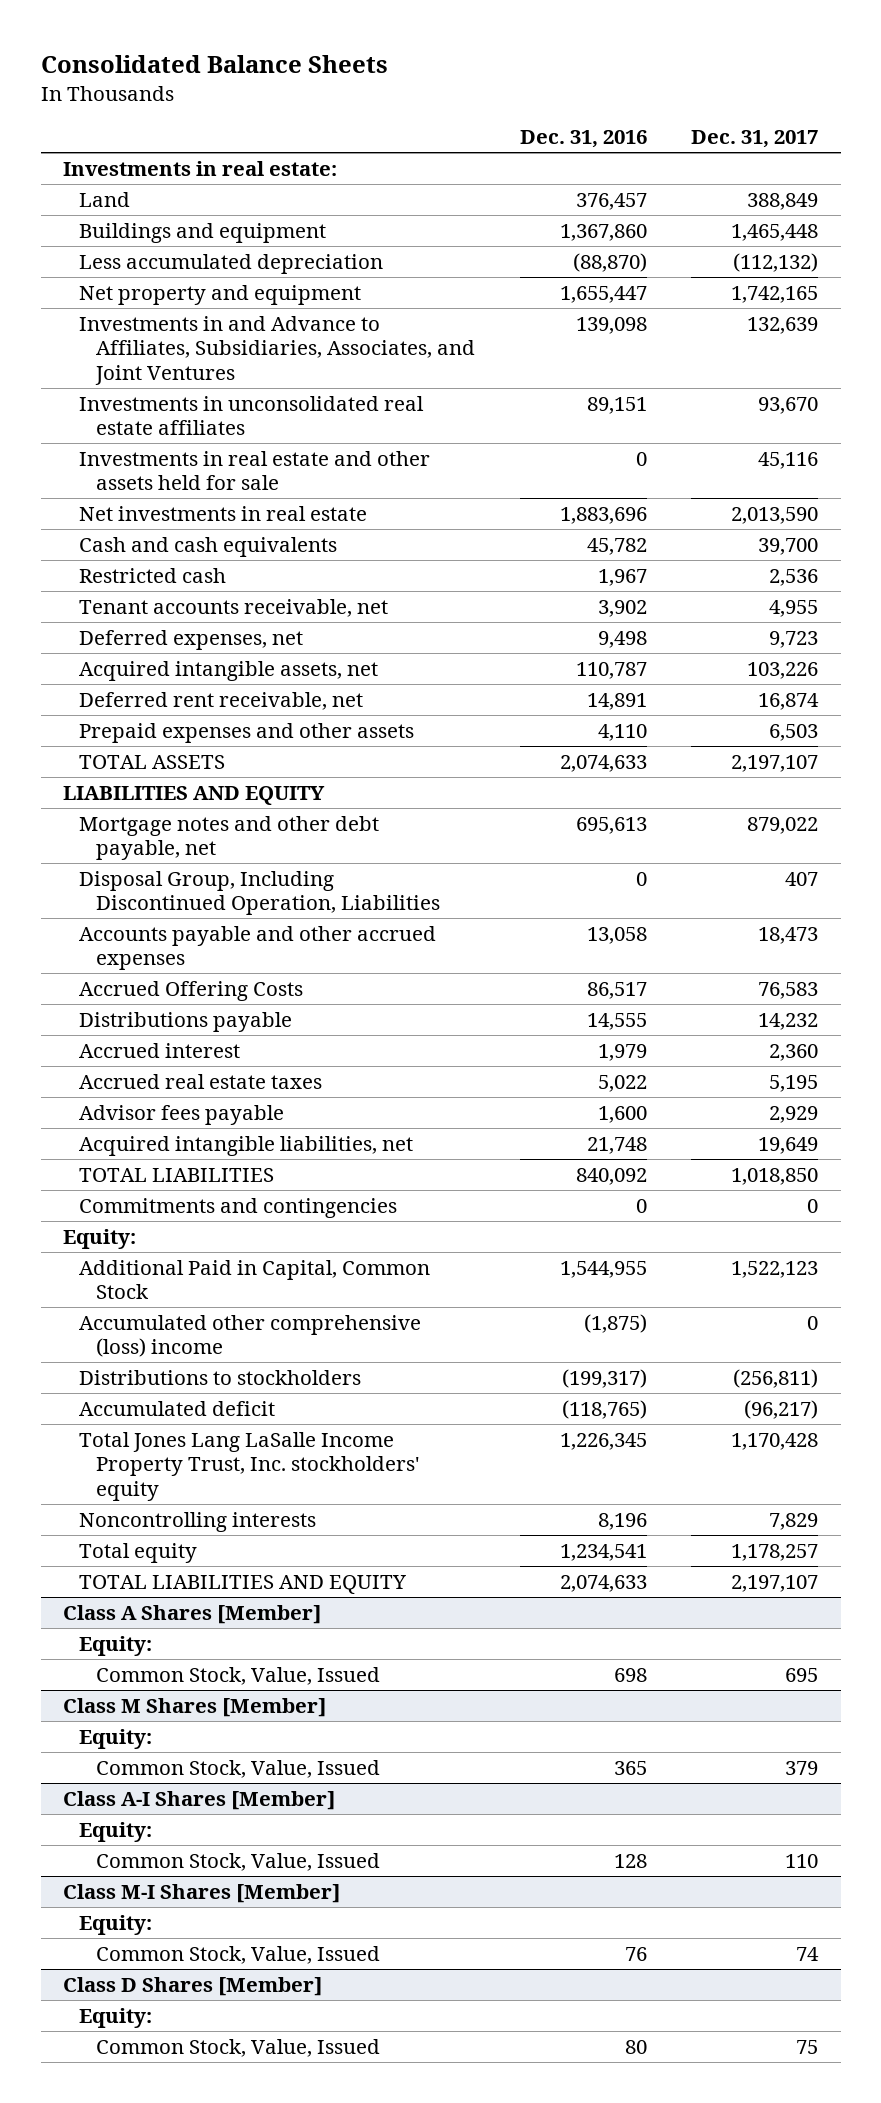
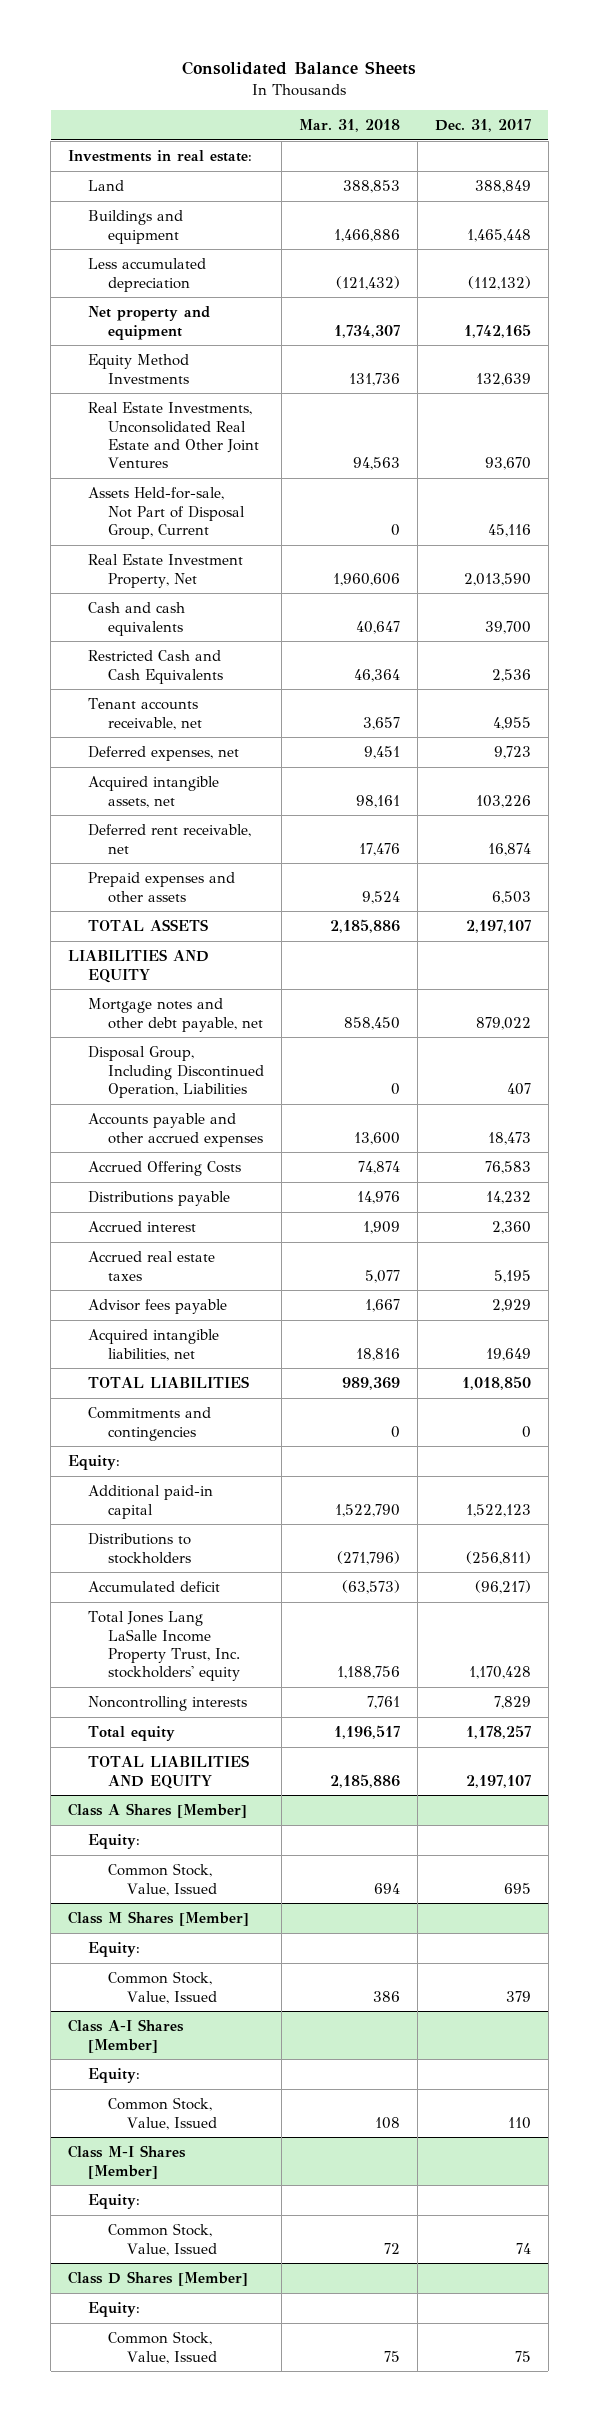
- | Dec. 31, 2016 | Dec. 31, 2017
+ | Mar. 31, 2018 | Dec. 31, 2017
- Investments in and Advance to Affiliates, Subsidiaries, Associates, and Joint Ventures | 139,098 | 132,639
- Investments in unconsolidated real estate affiliates | 89,151 | 93,670
- Investments in real estate and other assets held for sale | 0 | 45,116
- Net investments in real estate | 1,883,696 | 2,013,590
+ Equity Method Investments | 131,736 | 132,639
+ Real Estate Investments, Unconsolidated Real Estate and Other Joint Ventures | 94,563 | 93,670
+ Assets Held-for-sale, Not Part of Disposal Group, Current | 0 | 45,116
+ Real Estate Investment Property, Net | 1,960,606 | 2,013,590
- Restricted cash | 1,967 | 2,536
+ Restricted Cash and Cash Equivalents | 46,364 | 2,536
- Additional Paid in Capital, Common Stock | 1,544,955 | 1,522,123
- Accumulated other comprehensive (loss) income | (1,875) | 0
+ Additional paid-in capital | 1,522,790 | 1,522,123

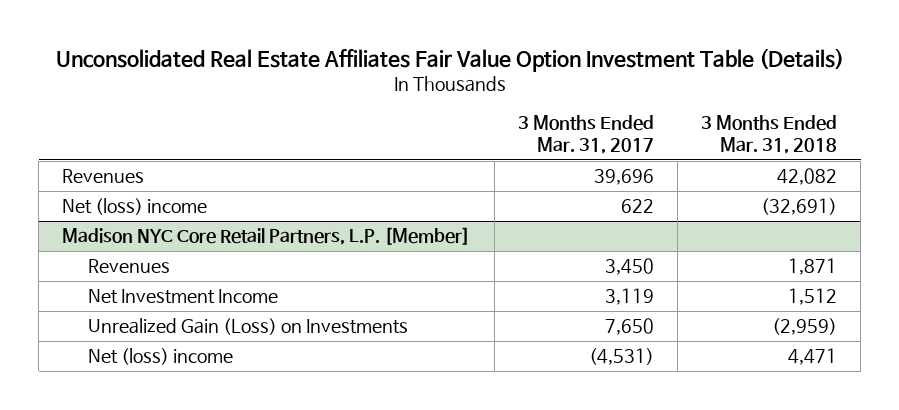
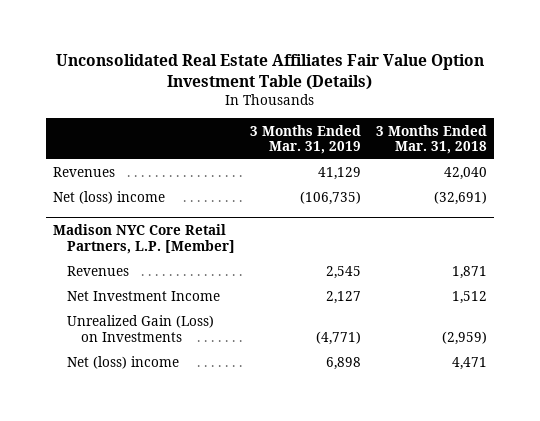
- | 3 Months Ended Mar. 31, 2017 | 3 Months Ended Mar. 31, 2018
+ | 3 Months Ended Mar. 31, 2019 | 3 Months Ended Mar. 31, 2018
- Revenues | 39,696 | 42,082
+ Revenues | 41,129 | 42,040

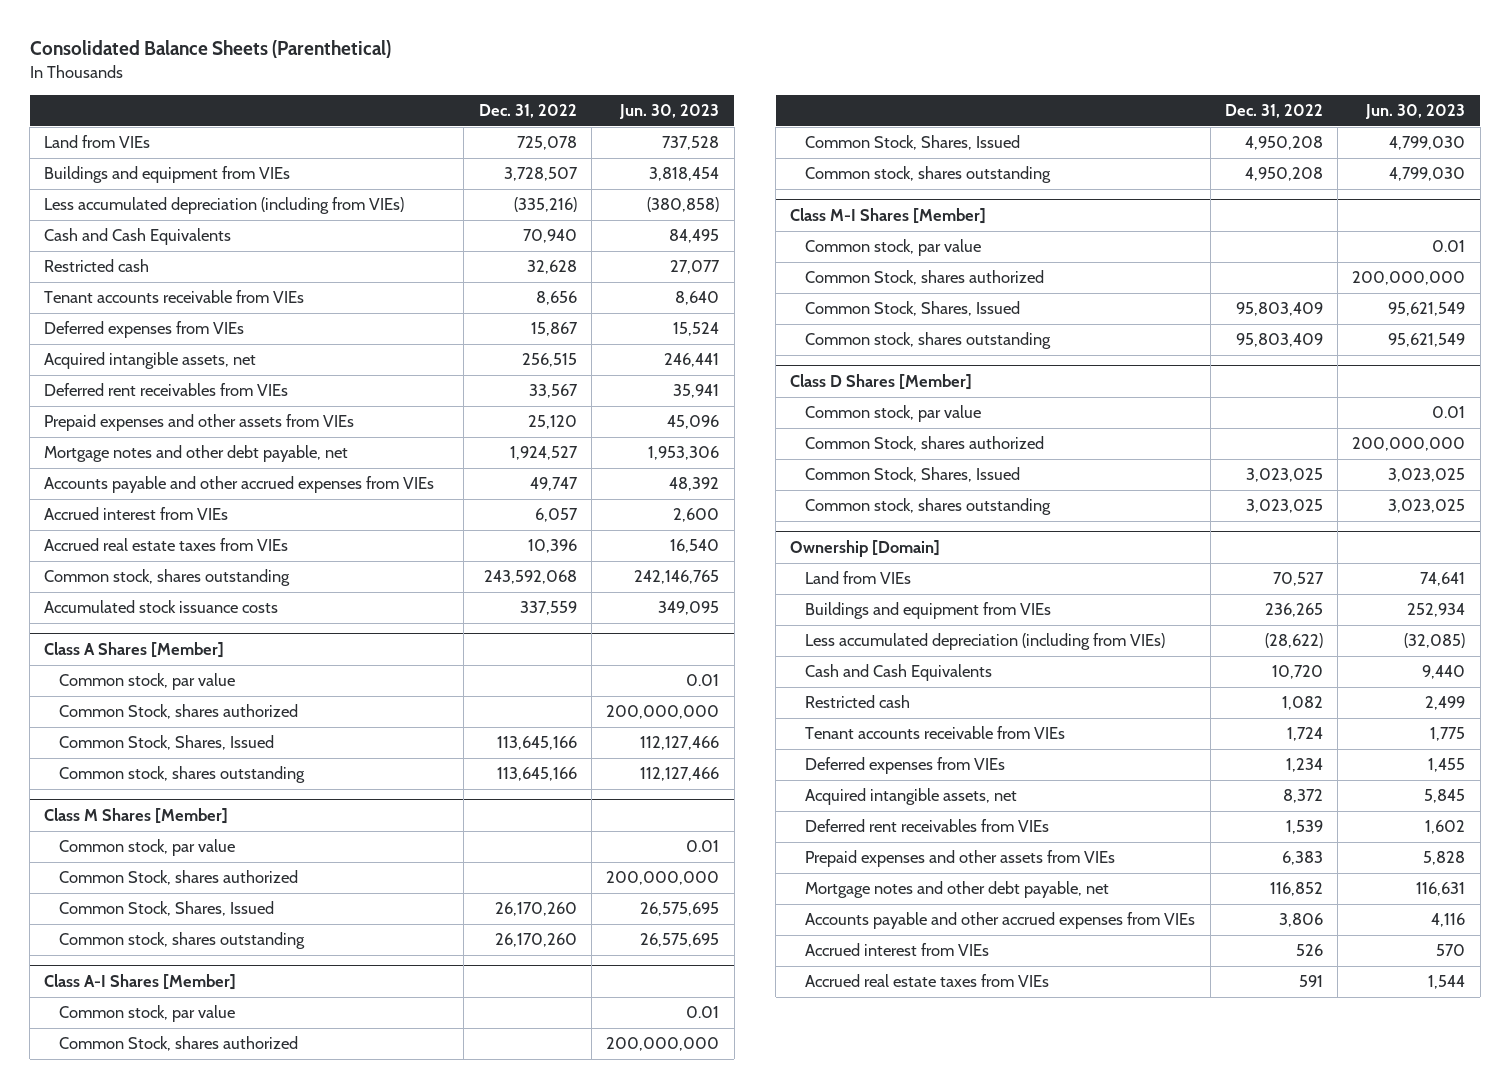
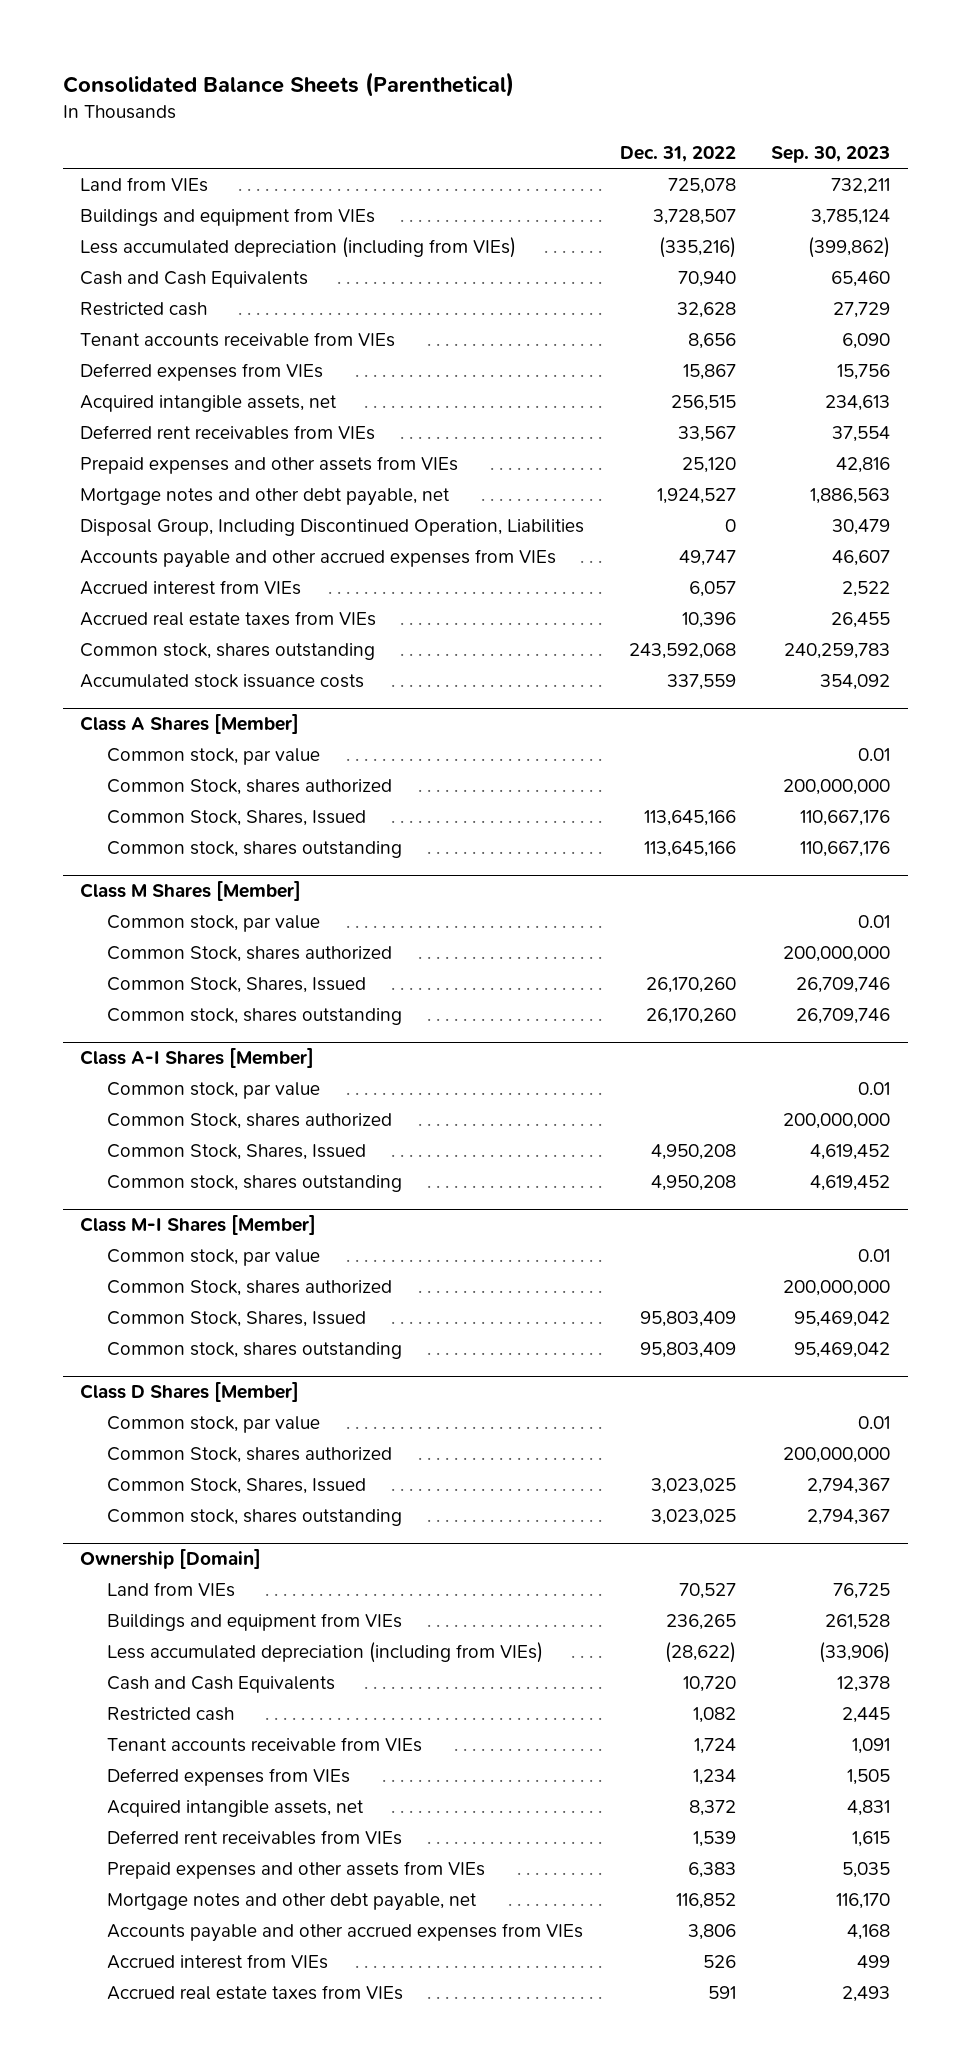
- | Dec. 31, 2022 | Jun. 30, 2023
+ | Dec. 31, 2022 | Sep. 30, 2023
+ Disposal Group, Including Discontinued Operation, Liabilities | 0 | 30,479

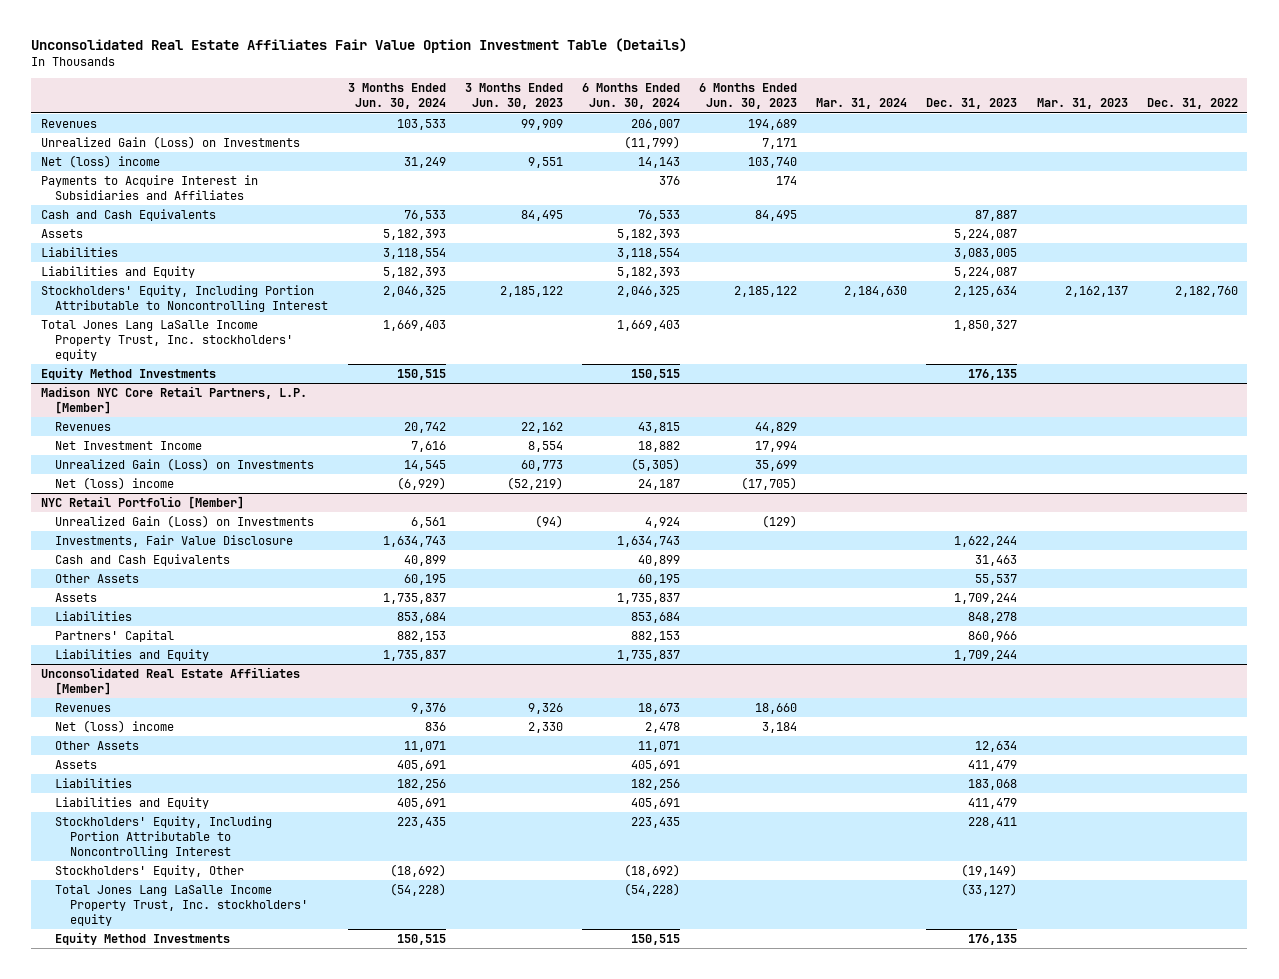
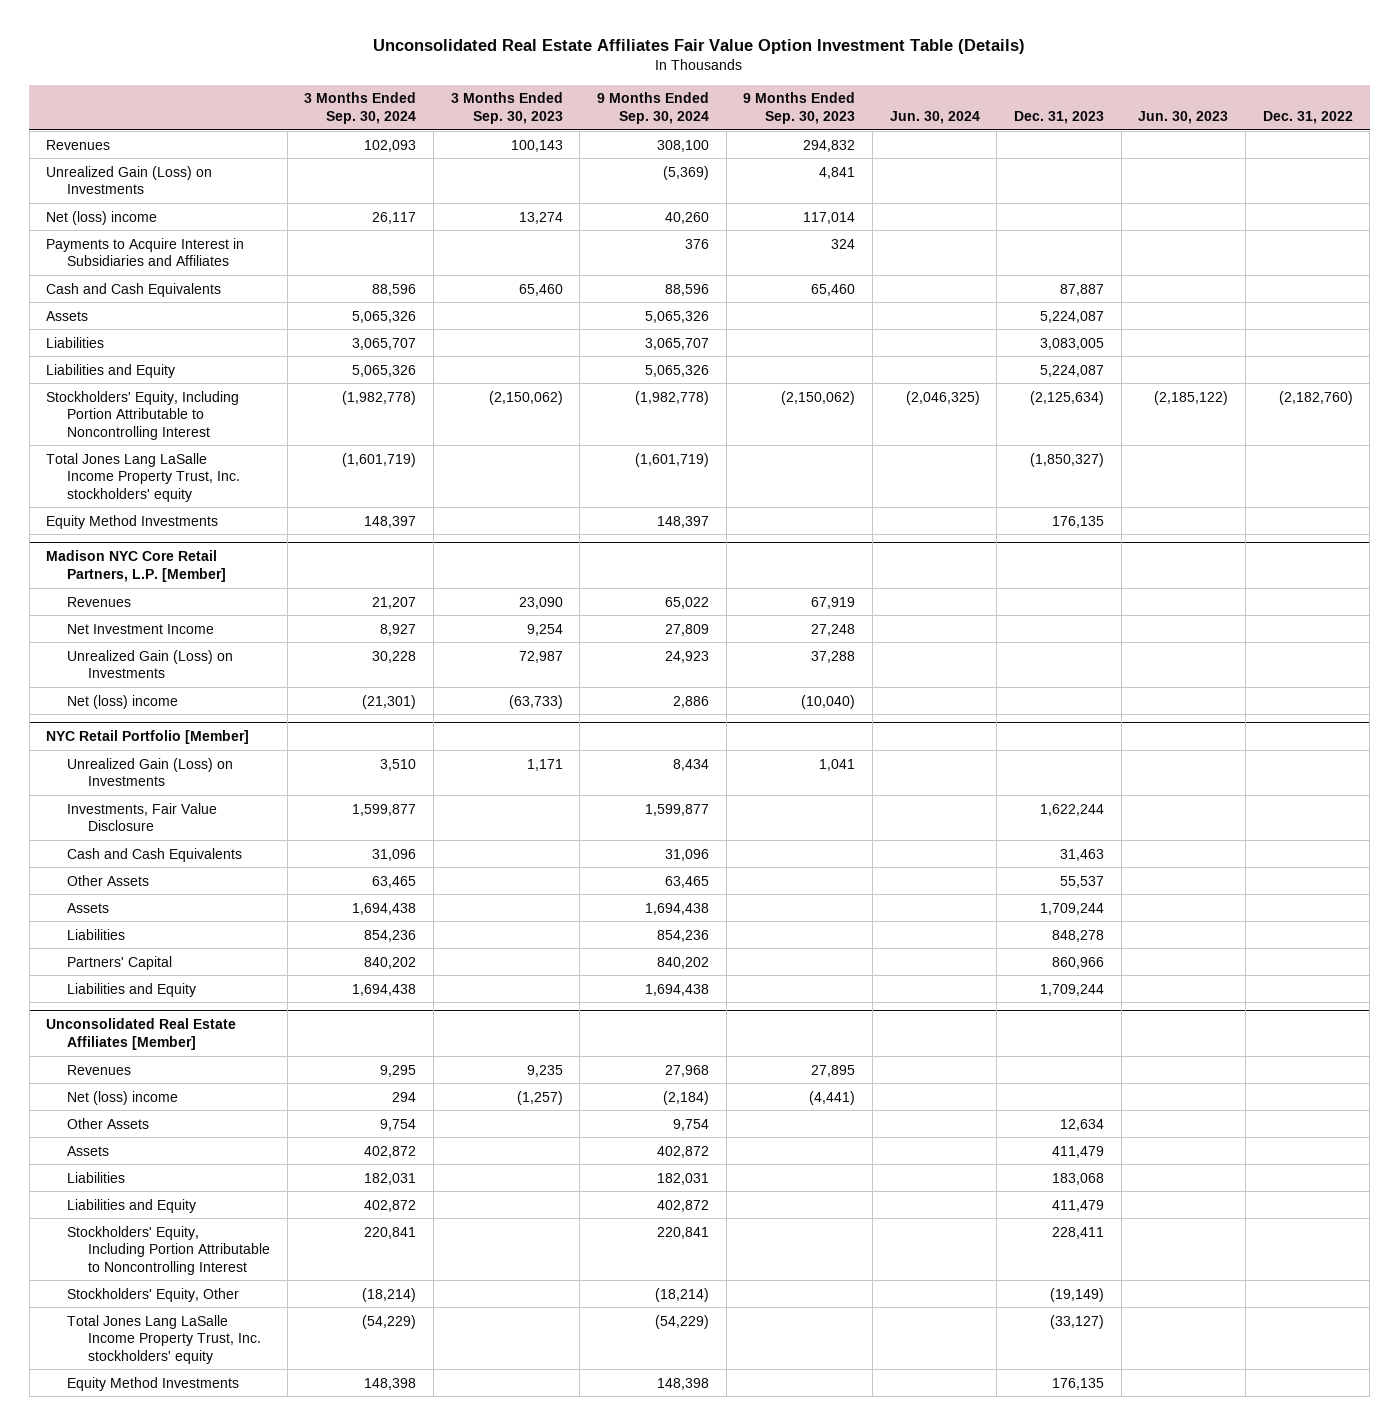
- | 3 Months Ended Jun. 30, 2024 | 3 Months Ended Jun. 30, 2023 | 6 Months Ended Jun. 30, 2024 | 6 Months Ended Jun. 30, 2023 | Mar. 31, 2024 | Dec. 31, 2023 | Mar. 31, 2023 | Dec. 31, 2022
+ | 3 Months Ended Sep. 30, 2024 | 3 Months Ended Sep. 30, 2023 | 9 Months Ended Sep. 30, 2024 | 9 Months Ended Sep. 30, 2023 | Jun. 30, 2024 | Dec. 31, 2023 | Jun. 30, 2023 | Dec. 31, 2022
- Stockholders' Equity, Including Portion Attributable to Noncontrolling Interest | 2,046,325 | 2,185,122 | 2,046,325 | 2,185,122 | 2,184,630 | 2,125,634 | 2,162,137 | 2,182,760
- Total Jones Lang LaSalle Income Property Trust, Inc. stockholders' equity | 1,669,403 | | 1,669,403 | | | 1,850,327 | |
+ Stockholders' Equity, Including Portion Attributable to Noncontrolling Interest | (1,982,778) | (2,150,062) | (1,982,778) | (2,150,062) | (2,046,325) | (2,125,634) | (2,185,122) | (2,182,760)
+ Total Jones Lang LaSalle Income Property Trust, Inc. stockholders' equity | (1,601,719) | | (1,601,719) | | | (1,850,327) | |

